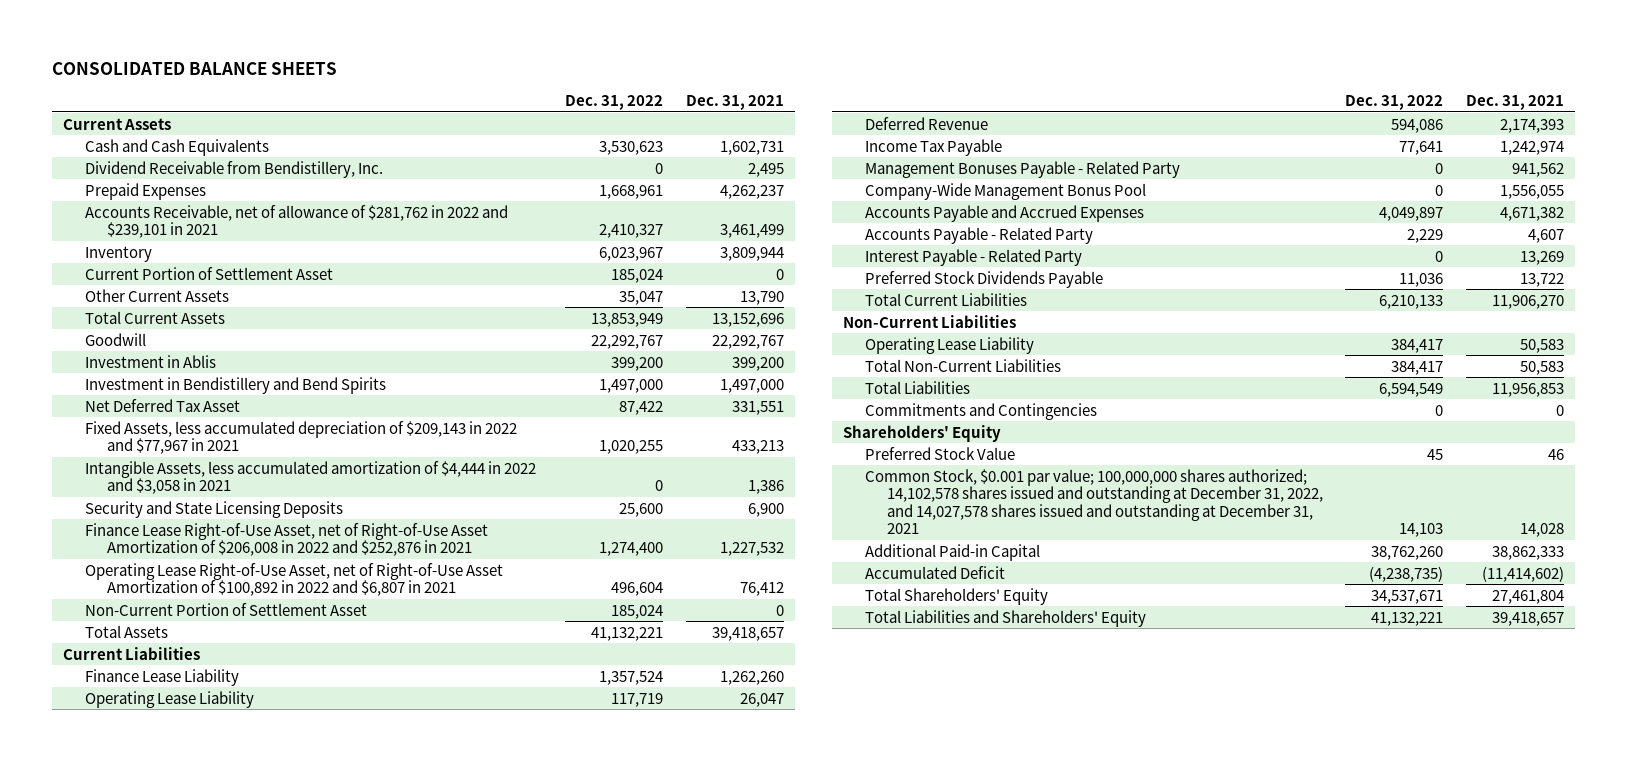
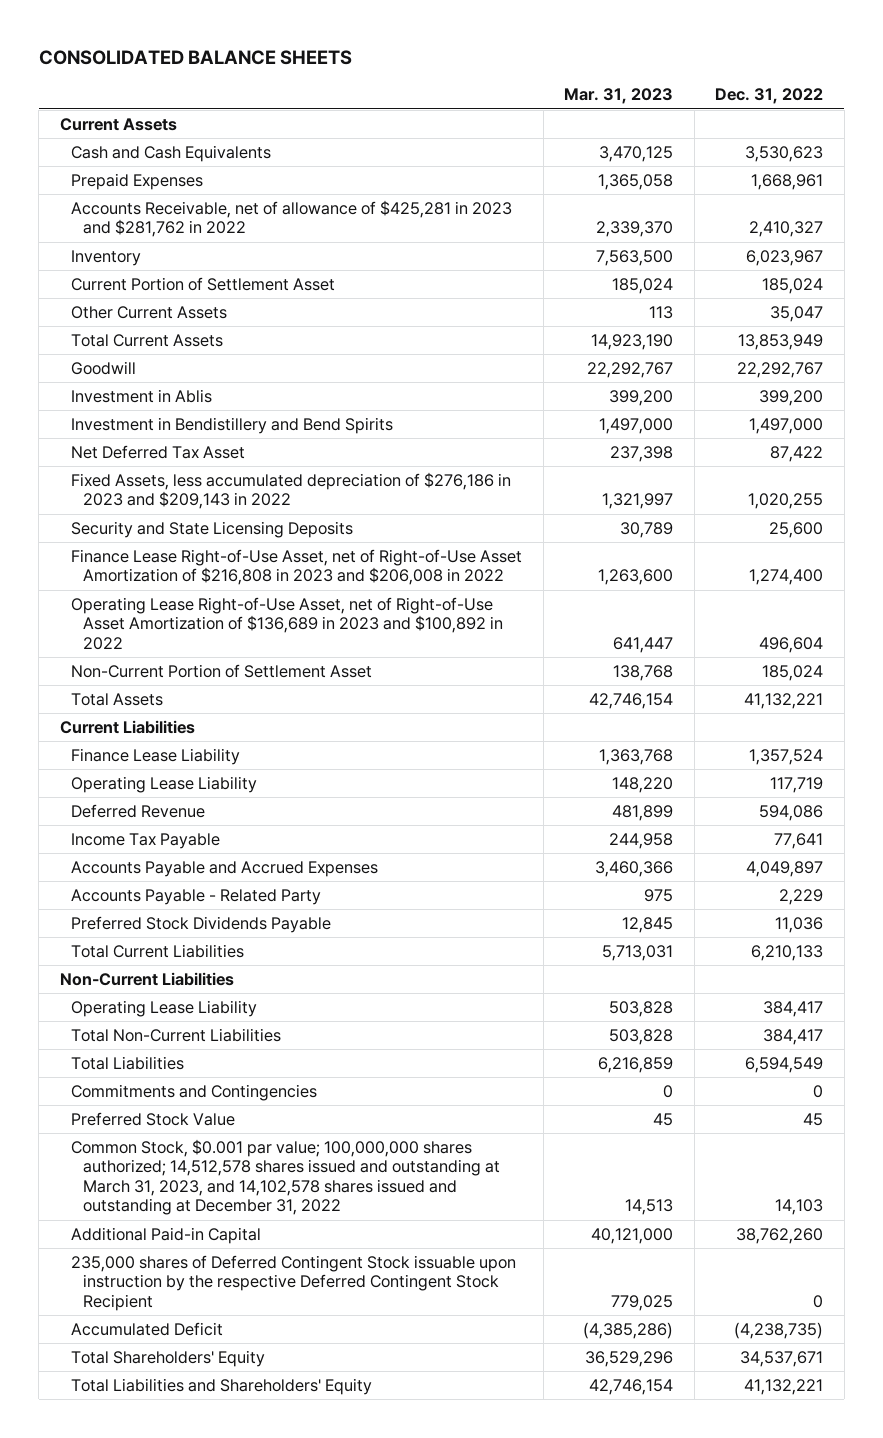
- | Dec. 31, 2022 | Dec. 31, 2021
+ | Mar. 31, 2023 | Dec. 31, 2022
- Dividend Receivable from Bendistillery, Inc. | 0 | 2,495
- Accounts Receivable, net of allowance of $281,762 in 2022 and $239,101 in 2021 | 2,410,327 | 3,461,499
+ Accounts Receivable, net of allowance of $425,281 in 2023 and $281,762 in 2022 | 2,339,370 | 2,410,327
- Fixed Assets, less accumulated depreciation of $209,143 in 2022 and $77,967 in 2021 | 1,020,255 | 433,213
- Intangible Assets, less accumulated amortization of $4,444 in 2022 and $3,058 in 2021 | 0 | 1,386
+ Fixed Assets, less accumulated depreciation of $276,186 in 2023 and $209,143 in 2022 | 1,321,997 | 1,020,255
- Finance Lease Right-of-Use Asset, net of Right-of-Use Asset Amortization of $206,008 in 2022 and $252,876 in 2021 | 1,274,400 | 1,227,532
- Operating Lease Right-of-Use Asset, net of Right-of-Use Asset Amortization of $100,892 in 2022 and $6,807 in 2021 | 496,604 | 76,412
+ Finance Lease Right-of-Use Asset, net of Right-of-Use Asset Amortization of $216,808 in 2023 and $206,008 in 2022 | 1,263,600 | 1,274,400
+ Operating Lease Right-of-Use Asset, net of Right-of-Use Asset Amortization of $136,689 in 2023 and $100,892 in 2022 | 641,447 | 496,604
- Management Bonuses Payable - Related Party | 0 | 941,562
- Company-Wide Management Bonus Pool | 0 | 1,556,055
- Interest Payable - Related Party | 0 | 13,269
- Shareholders' Equity
- Common Stock, $0.001 par value; 100,000,000 shares authorized; 14,102,578 shares issued and outstanding at December 31, 2022, and 14,027,578 shares issued and outstanding at December 31, 2021 | 14,103 | 14,028
+ Common Stock, $0.001 par value; 100,000,000 shares authorized; 14,512,578 shares issued and outstanding at March 31, 2023, and 14,102,578 shares issued and outstanding at December 31, 2022 | 14,513 | 14,103
+ 235,000 shares of Deferred Contingent Stock issuable upon instruction by the respective Deferred Contingent Stock Recipient | 779,025 | 0

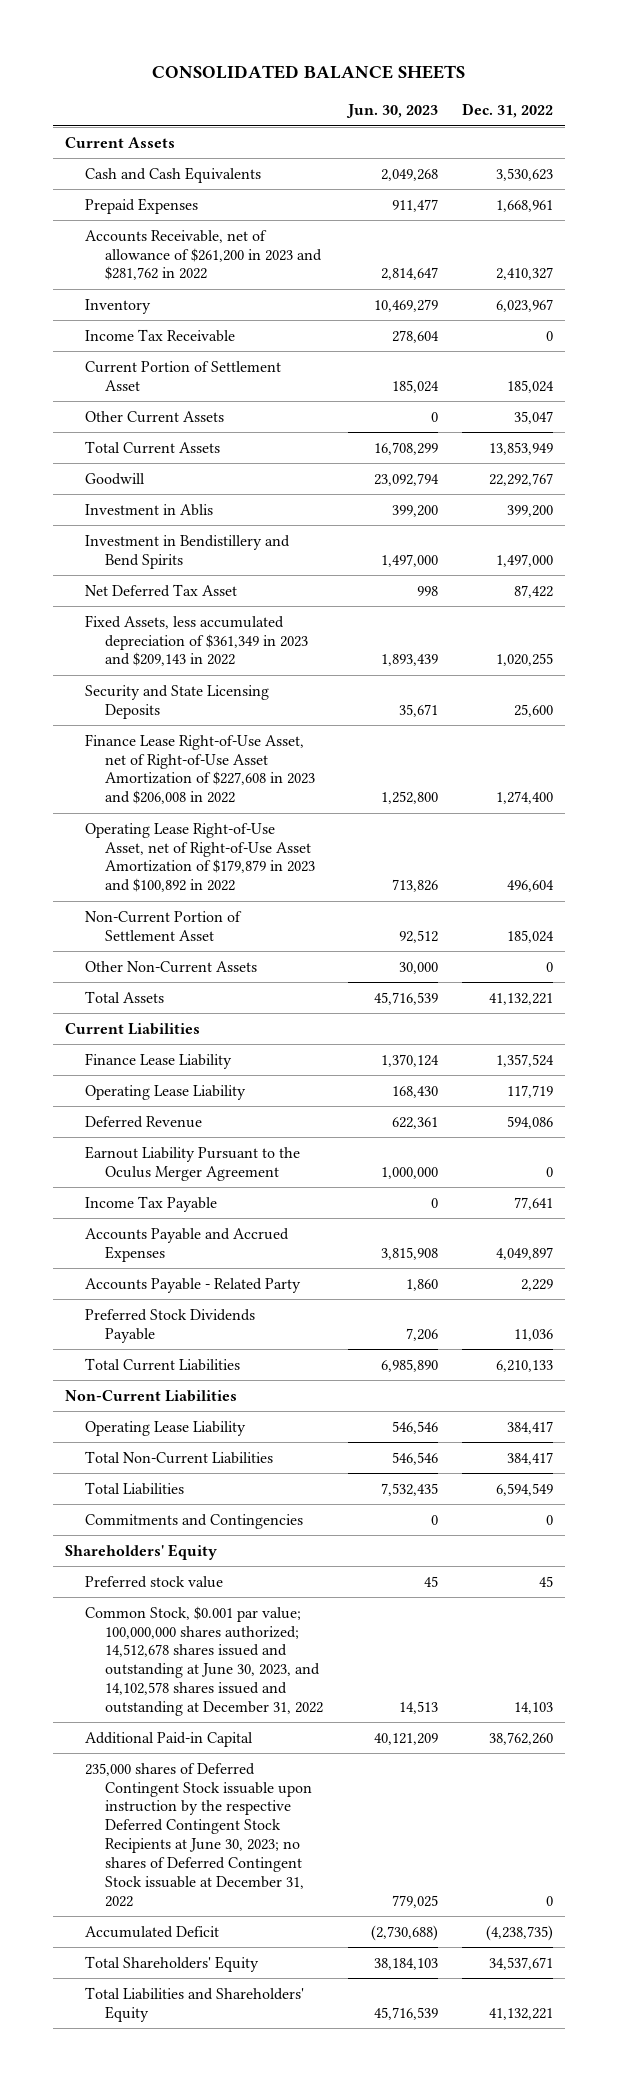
- | Mar. 31, 2023 | Dec. 31, 2022
+ | Jun. 30, 2023 | Dec. 31, 2022
- Accounts Receivable, net of allowance of $425,281 in 2023 and $281,762 in 2022 | 2,339,370 | 2,410,327
+ Accounts Receivable, net of allowance of $261,200 in 2023 and $281,762 in 2022 | 2,814,647 | 2,410,327
+ Income Tax Receivable | 278,604 | 0
- Fixed Assets, less accumulated depreciation of $276,186 in 2023 and $209,143 in 2022 | 1,321,997 | 1,020,255
+ Fixed Assets, less accumulated depreciation of $361,349 in 2023 and $209,143 in 2022 | 1,893,439 | 1,020,255
- Finance Lease Right-of-Use Asset, net of Right-of-Use Asset Amortization of $216,808 in 2023 and $206,008 in 2022 | 1,263,600 | 1,274,400
- Operating Lease Right-of-Use Asset, net of Right-of-Use Asset Amortization of $136,689 in 2023 and $100,892 in 2022 | 641,447 | 496,604
+ Finance Lease Right-of-Use Asset, net of Right-of-Use Asset Amortization of $227,608 in 2023 and $206,008 in 2022 | 1,252,800 | 1,274,400
+ Operating Lease Right-of-Use Asset, net of Right-of-Use Asset Amortization of $179,879 in 2023 and $100,892 in 2022 | 713,826 | 496,604
+ Other Non-Current Assets | 30,000 | 0
+ Earnout Liability Pursuant to the Oculus Merger Agreement | 1,000,000 | 0
- Preferred Stock Value | 45 | 45
- Common Stock, $0.001 par value; 100,000,000 shares authorized; 14,512,578 shares issued and outstanding at March 31, 2023, and 14,102,578 shares issued and outstanding at December 31, 2022 | 14,513 | 14,103
+ Shareholders' Equity
+ Preferred stock value | 45 | 45
+ Common Stock, $0.001 par value; 100,000,000 shares authorized; 14,512,678 shares issued and outstanding at June 30, 2023, and 14,102,578 shares issued and outstanding at December 31, 2022 | 14,513 | 14,103
- 235,000 shares of Deferred Contingent Stock issuable upon instruction by the respective Deferred Contingent Stock Recipient | 779,025 | 0
+ 235,000 shares of Deferred Contingent Stock issuable upon instruction by the respective Deferred Contingent Stock Recipients at June 30, 2023; no shares of Deferred Contingent Stock issuable at December 31, 2022 | 779,025 | 0

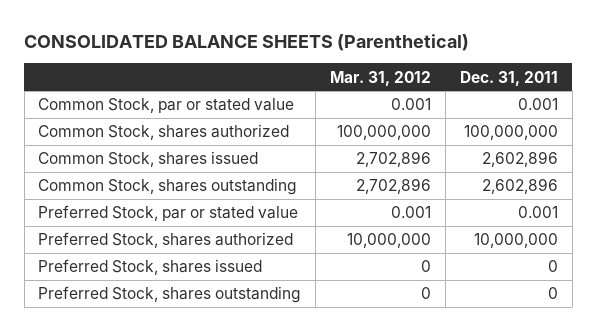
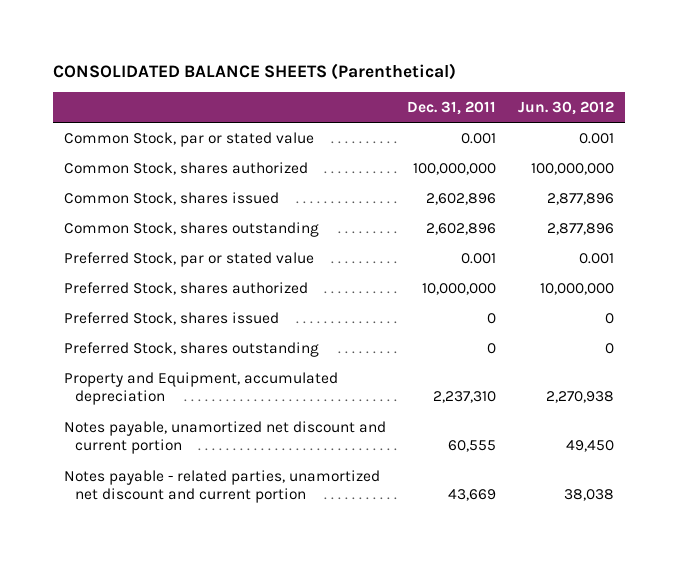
- | Mar. 31, 2012 | Dec. 31, 2011
+ | Dec. 31, 2011 | Jun. 30, 2012
+ Property and Equipment, accumulated depreciation | 2,237,310 | 2,270,938
+ Notes payable, unamortized net discount and current portion | 60,555 | 49,450
+ Notes payable - related parties, unamortized net discount and current portion | 43,669 | 38,038

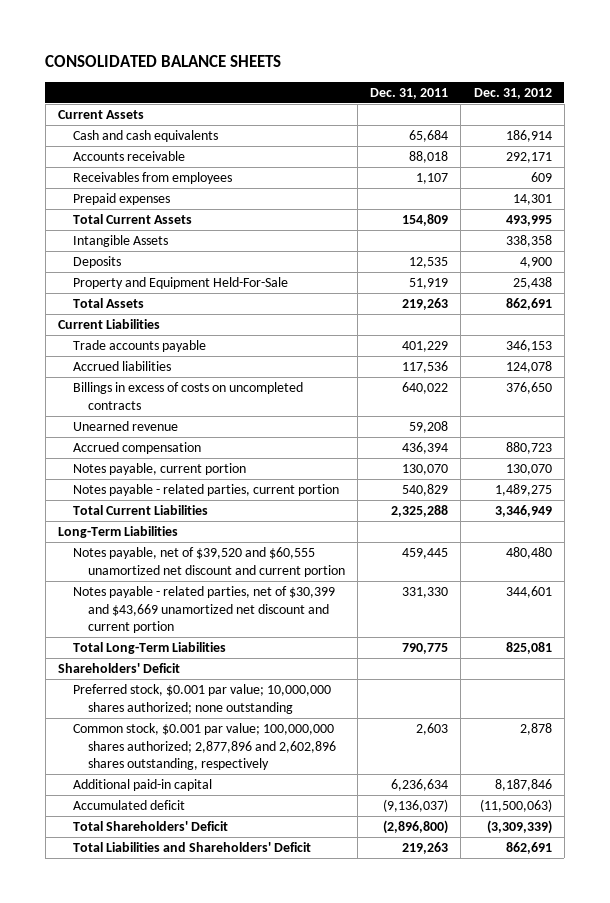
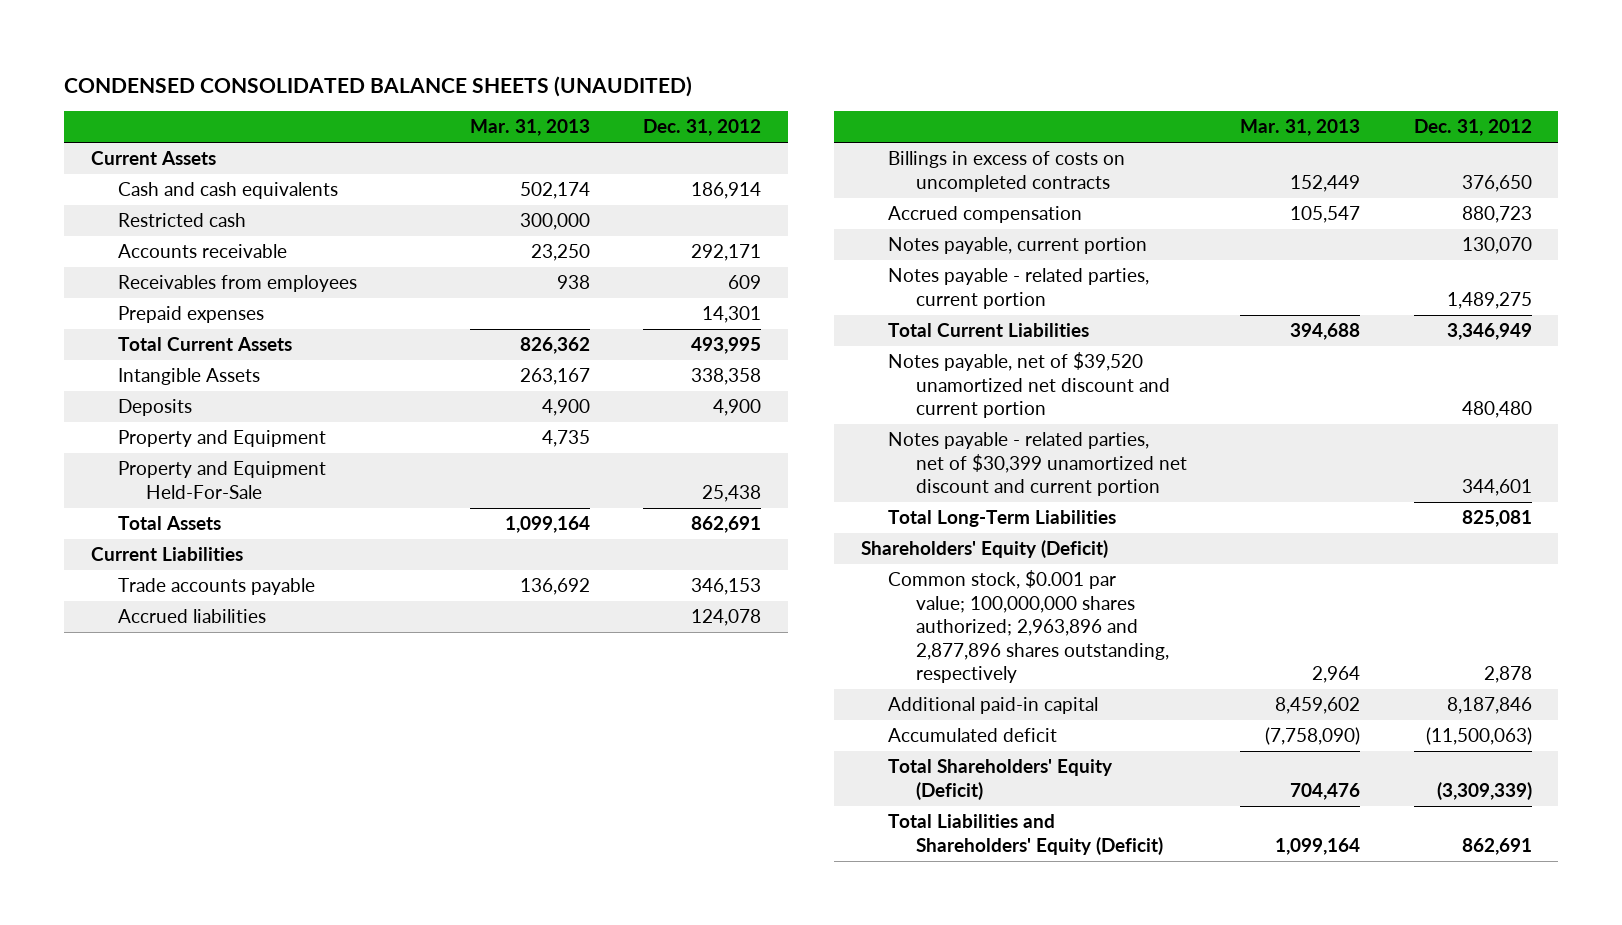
- CONSOLIDATED BALANCE SHEETS
+ CONDENSED CONSOLIDATED BALANCE SHEETS (UNAUDITED)
- | Dec. 31, 2011 | Dec. 31, 2012
+ | Mar. 31, 2013 | Dec. 31, 2012
+ Restricted cash | 300,000 |
+ Property and Equipment | 4,735 |
- Unearned revenue | 59,208 |
- Long-Term Liabilities
- Notes payable, net of $39,520 and $60,555 unamortized net discount and current portion | 459,445 | 480,480
- Notes payable - related parties, net of $30,399 and $43,669 unamortized net discount and current portion | 331,330 | 344,601
+ Notes payable, net of $39,520 unamortized net discount and current portion | | 480,480
+ Notes payable - related parties, net of $30,399 unamortized net discount and current portion | | 344,601
- Shareholders' Deficit
- Preferred stock, $0.001 par value; 10,000,000 shares authorized; none outstanding
- Common stock, $0.001 par value; 100,000,000 shares authorized; 2,877,896 and 2,602,896 shares outstanding, respectively | 2,603 | 2,878
+ Shareholders' Equity (Deficit)
+ Common stock, $0.001 par value; 100,000,000 shares authorized; 2,963,896 and 2,877,896 shares outstanding, respectively | 2,964 | 2,878
- Total Shareholders' Deficit | (2,896,800) | (3,309,339)
- Total Liabilities and Shareholders' Deficit | 219,263 | 862,691
+ Total Shareholders' Equity (Deficit) | 704,476 | (3,309,339)
+ Total Liabilities and Shareholders' Equity (Deficit) | 1,099,164 | 862,691

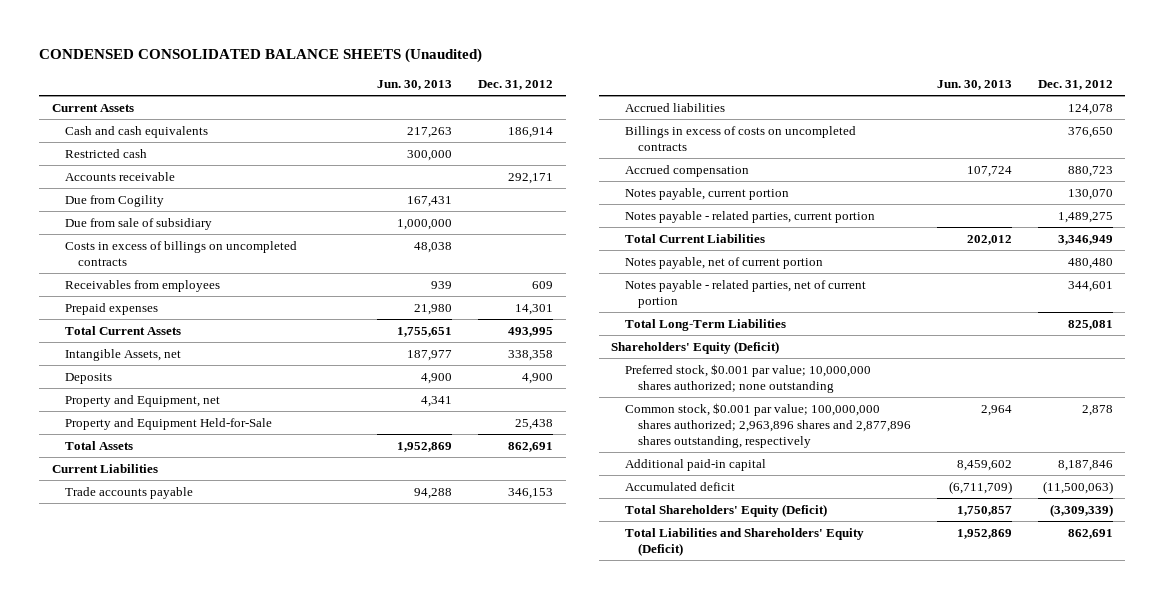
- CONDENSED CONSOLIDATED BALANCE SHEETS (UNAUDITED)
+ CONDENSED CONSOLIDATED BALANCE SHEETS (Unaudited)
- | Mar. 31, 2013 | Dec. 31, 2012
+ | Jun. 30, 2013 | Dec. 31, 2012
+ Due from Cogility | 167,431 |
+ Due from sale of subsidiary | 1,000,000 |
+ Costs in excess of billings on uncompleted contracts | 48,038 |
- Intangible Assets | 263,167 | 338,358
+ Intangible Assets, net | 187,977 | 338,358
- Property and Equipment | 4,735 |
- Property and Equipment Held-For-Sale | | 25,438
+ Property and Equipment, net | 4,341 |
+ Property and Equipment Held-for-Sale | | 25,438
- Notes payable, net of $39,520 unamortized net discount and current portion | | 480,480
- Notes payable - related parties, net of $30,399 unamortized net discount and current portion | | 344,601
+ Notes payable, net of current portion | | 480,480
+ Notes payable - related parties, net of current portion | | 344,601
- Common stock, $0.001 par value; 100,000,000 shares authorized; 2,963,896 and 2,877,896 shares outstanding, respectively | 2,964 | 2,878
+ Preferred stock, $0.001 par value; 10,000,000 shares authorized; none outstanding
+ Common stock, $0.001 par value; 100,000,000 shares authorized; 2,963,896 shares and 2,877,896 shares outstanding, respectively | 2,964 | 2,878

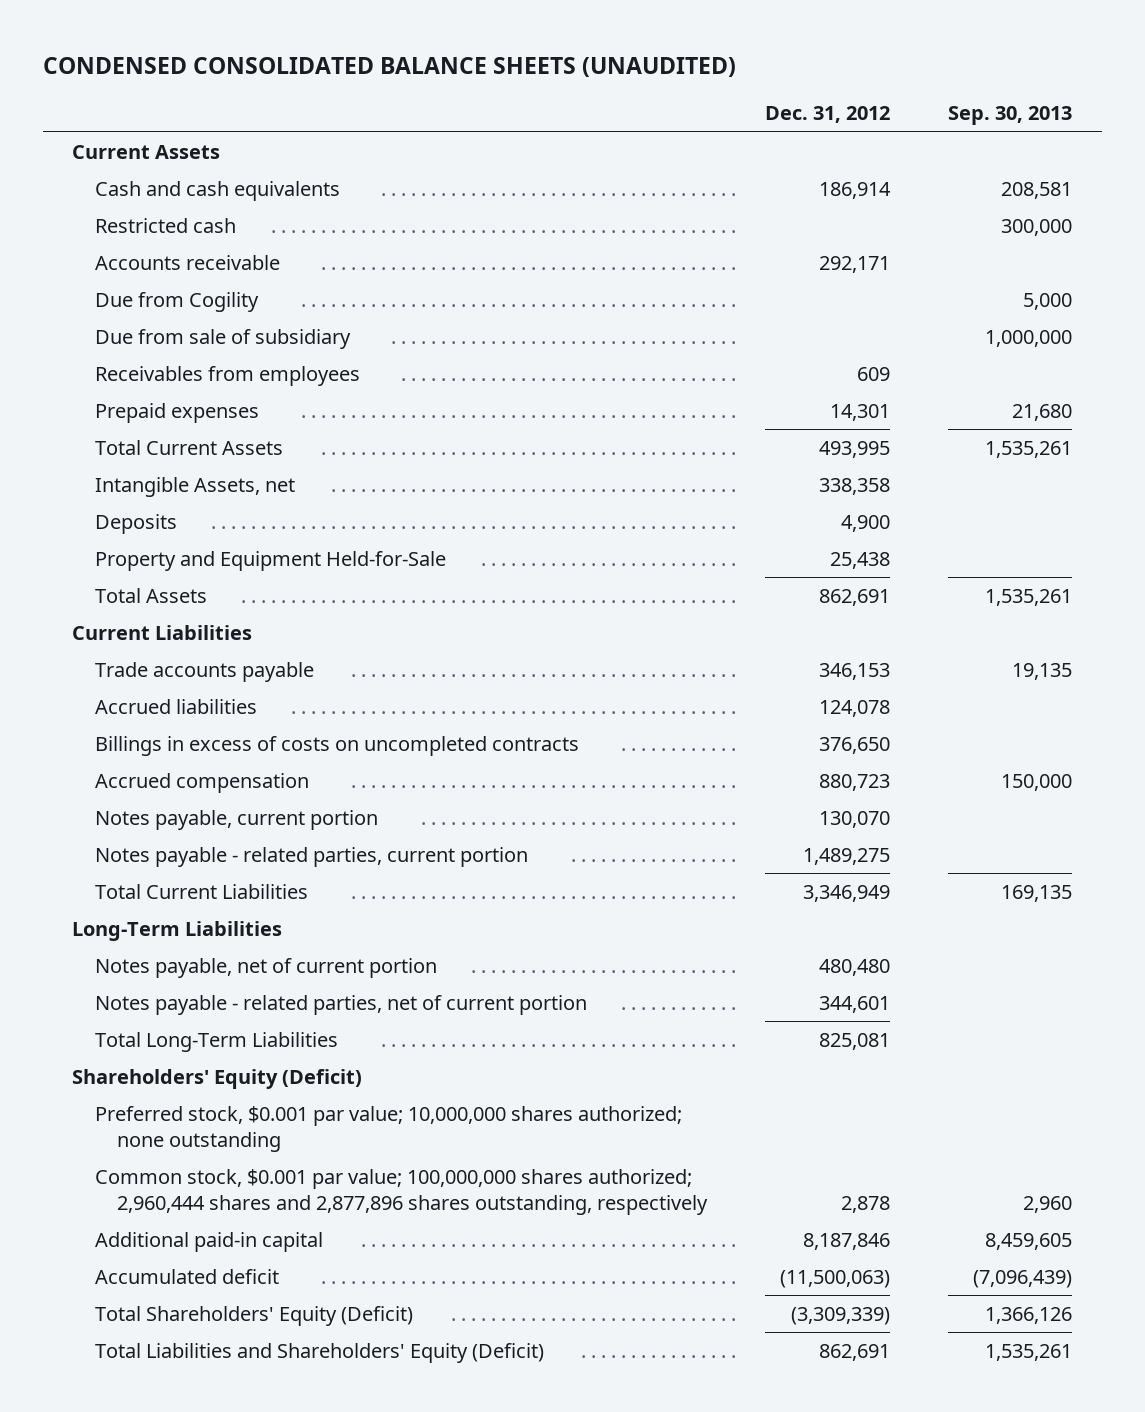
- CONDENSED CONSOLIDATED BALANCE SHEETS (Unaudited)
+ CONDENSED CONSOLIDATED BALANCE SHEETS (UNAUDITED)
- | Jun. 30, 2013 | Dec. 31, 2012
+ | Dec. 31, 2012 | Sep. 30, 2013
- Costs in excess of billings on uncompleted contracts | 48,038 |
- Property and Equipment, net | 4,341 |
+ Long-Term Liabilities
- Common stock, $0.001 par value; 100,000,000 shares authorized; 2,963,896 shares and 2,877,896 shares outstanding, respectively | 2,964 | 2,878
+ Common stock, $0.001 par value; 100,000,000 shares authorized; 2,960,444 shares and 2,877,896 shares outstanding, respectively | 2,878 | 2,960

